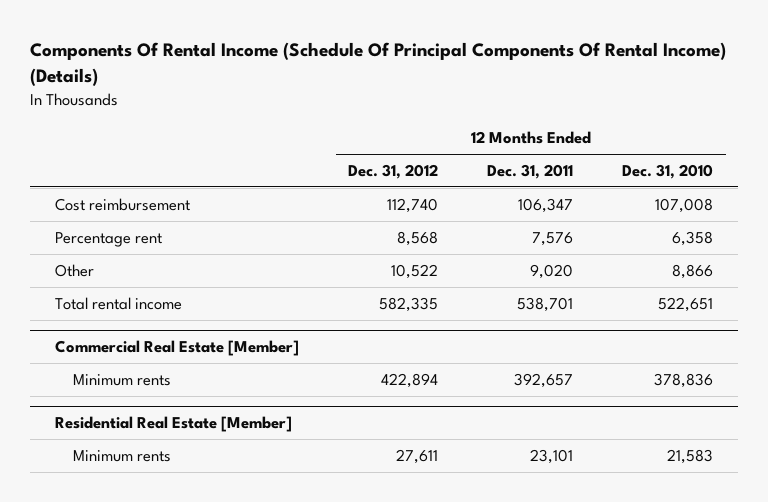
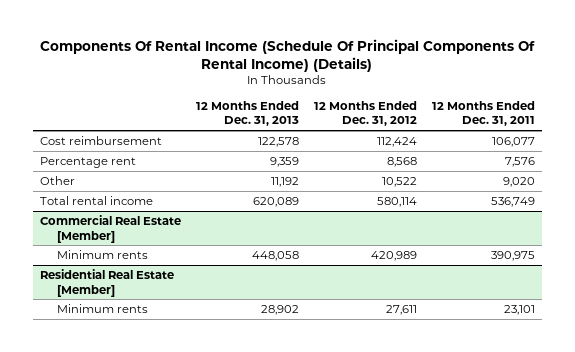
- | 12 Months Ended Dec. 31, 2012 | 12 Months Ended Dec. 31, 2011 | 12 Months Ended Dec. 31, 2010
+ | 12 Months Ended Dec. 31, 2013 | 12 Months Ended Dec. 31, 2012 | 12 Months Ended Dec. 31, 2011
- Cost reimbursement | 112,740 | 106,347 | 107,008
+ Cost reimbursement | 122,578 | 112,424 | 106,077
- Total rental income | 582,335 | 538,701 | 522,651
+ Total rental income | 620,089 | 580,114 | 536,749
@ Commercial Real Estate [Member]
- Minimum rents | 422,894 | 392,657 | 378,836
+ Minimum rents | 448,058 | 420,989 | 390,975

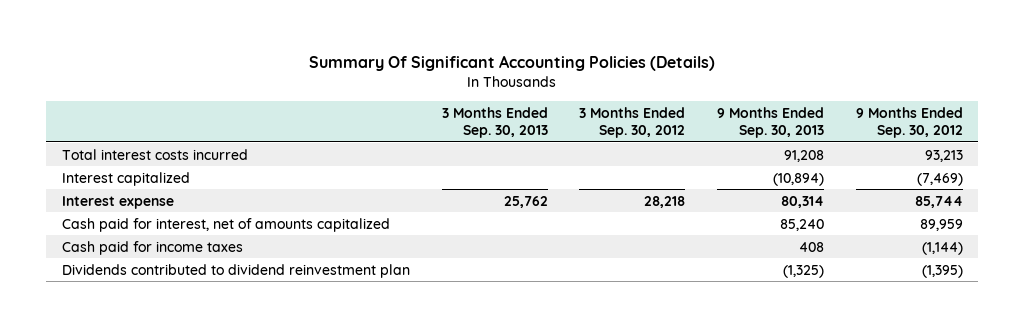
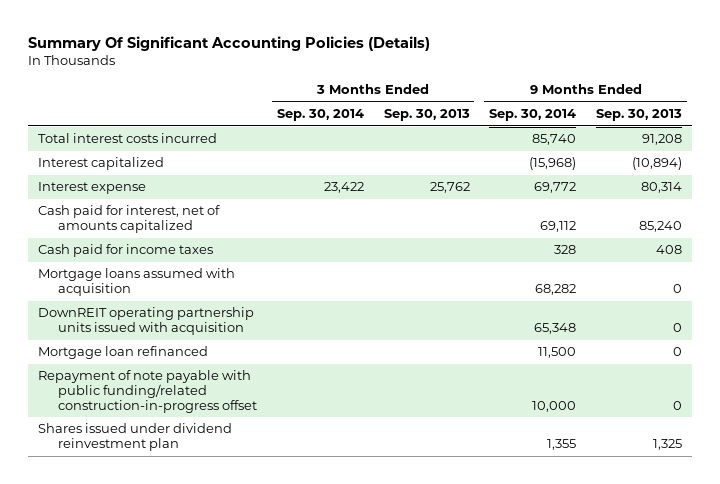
- | 3 Months Ended Sep. 30, 2013 | 3 Months Ended Sep. 30, 2012 | 9 Months Ended Sep. 30, 2013 | 9 Months Ended Sep. 30, 2012
+ | 3 Months Ended Sep. 30, 2014 | 3 Months Ended Sep. 30, 2013 | 9 Months Ended Sep. 30, 2014 | 9 Months Ended Sep. 30, 2013
- Dividends contributed to dividend reinvestment plan | | | (1,325) | (1,395)
+ Mortgage loans assumed with acquisition | | | 68,282 | 0
+ DownREIT operating partnership units issued with acquisition | | | 65,348 | 0
+ Mortgage loan refinanced | | | 11,500 | 0
+ Repayment of note payable with public funding/related construction-in-progress offset | | | 10,000 | 0
+ Shares issued under dividend reinvestment plan | | | 1,355 | 1,325

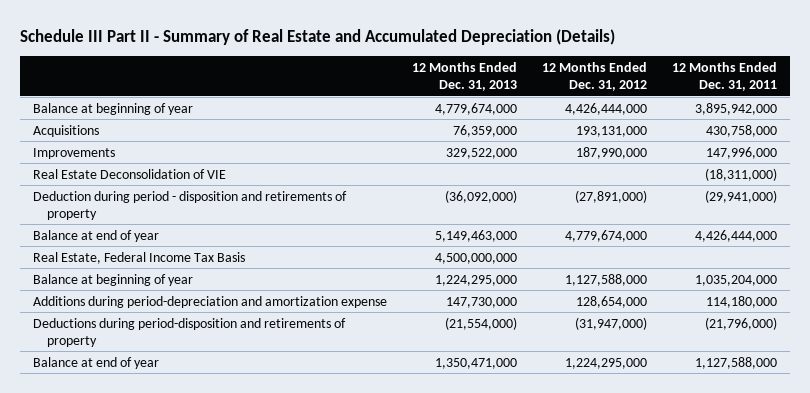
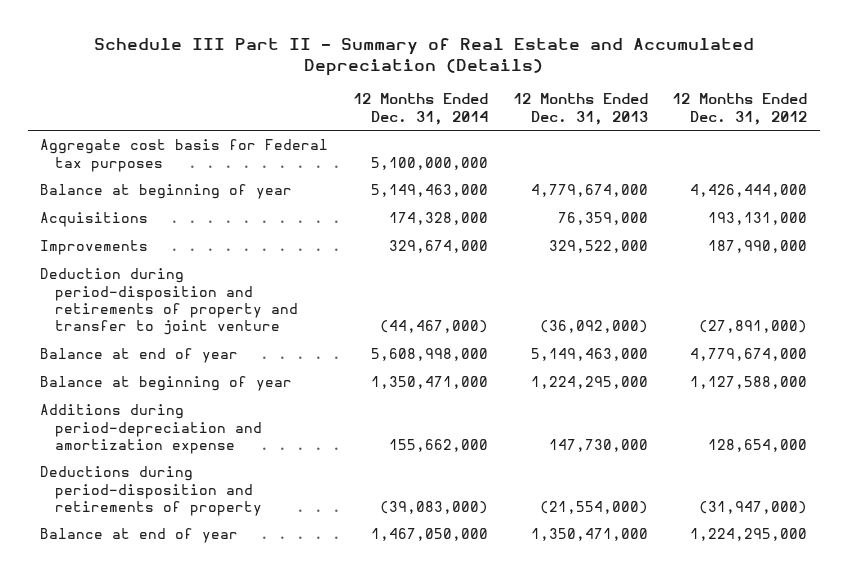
- | 12 Months Ended Dec. 31, 2013 | 12 Months Ended Dec. 31, 2012 | 12 Months Ended Dec. 31, 2011
+ | 12 Months Ended Dec. 31, 2014 | 12 Months Ended Dec. 31, 2013 | 12 Months Ended Dec. 31, 2012
+ Aggregate cost basis for Federal tax purposes | 5,100,000,000 | |
- Real Estate Deconsolidation of VIE | | | (18,311,000)
- Deduction during period - disposition and retirements of property | (36,092,000) | (27,891,000) | (29,941,000)
+ Deduction during period-disposition and retirements of property and transfer to joint venture | (44,467,000) | (36,092,000) | (27,891,000)
- Real Estate, Federal Income Tax Basis | 4,500,000,000 | |

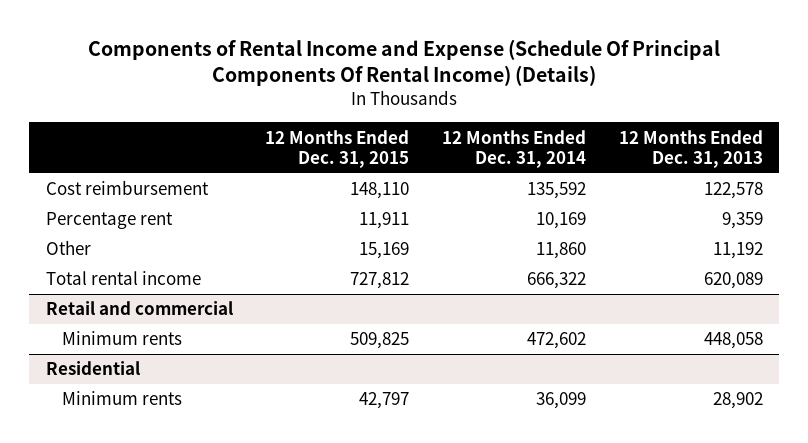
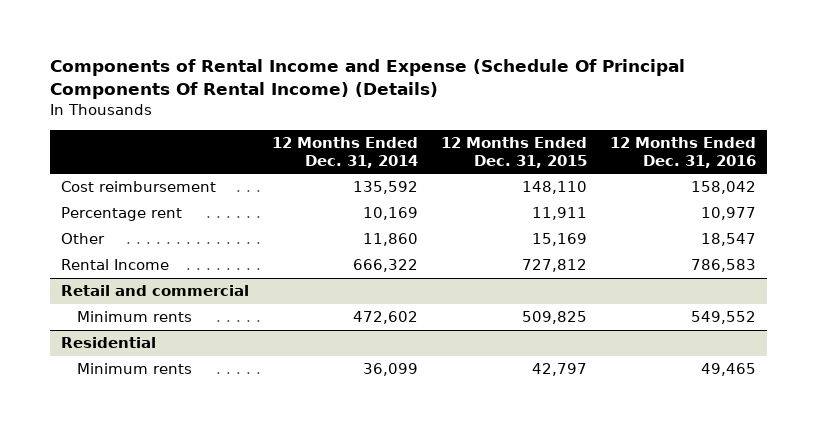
- | 12 Months Ended Dec. 31, 2015 | 12 Months Ended Dec. 31, 2014 | 12 Months Ended Dec. 31, 2013
+ | 12 Months Ended Dec. 31, 2014 | 12 Months Ended Dec. 31, 2015 | 12 Months Ended Dec. 31, 2016
- Total rental income | 727,812 | 666,322 | 620,089
+ Rental Income | 666,322 | 727,812 | 786,583

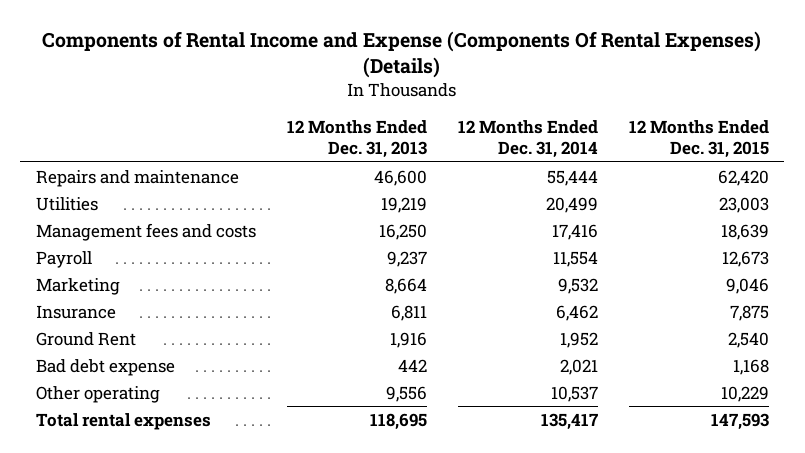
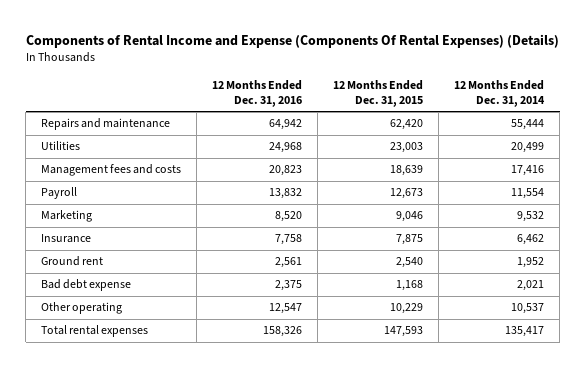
- | 12 Months Ended Dec. 31, 2013 | 12 Months Ended Dec. 31, 2014 | 12 Months Ended Dec. 31, 2015
+ | 12 Months Ended Dec. 31, 2016 | 12 Months Ended Dec. 31, 2015 | 12 Months Ended Dec. 31, 2014
- Ground Rent | 1,916 | 1,952 | 2,540
+ Ground rent | 2,561 | 2,540 | 1,952

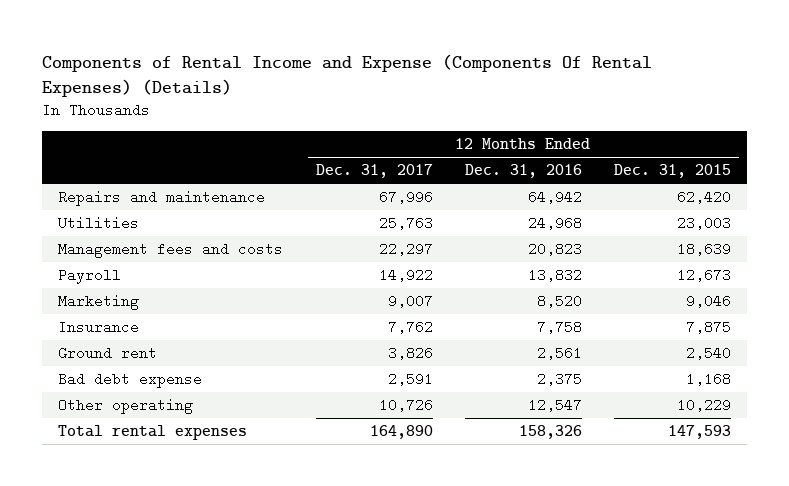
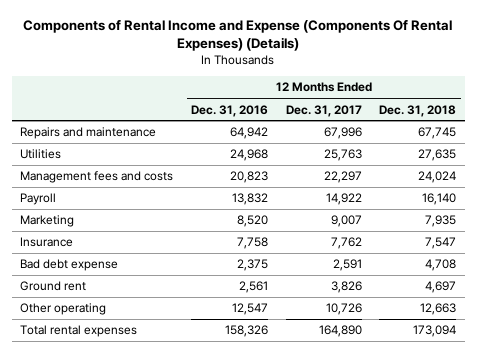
- | 12 Months Ended Dec. 31, 2017 | 12 Months Ended Dec. 31, 2016 | 12 Months Ended Dec. 31, 2015
+ | 12 Months Ended Dec. 31, 2016 | 12 Months Ended Dec. 31, 2017 | 12 Months Ended Dec. 31, 2018
moved down: Ground rent | 2,561 | 3,826 | 4,697

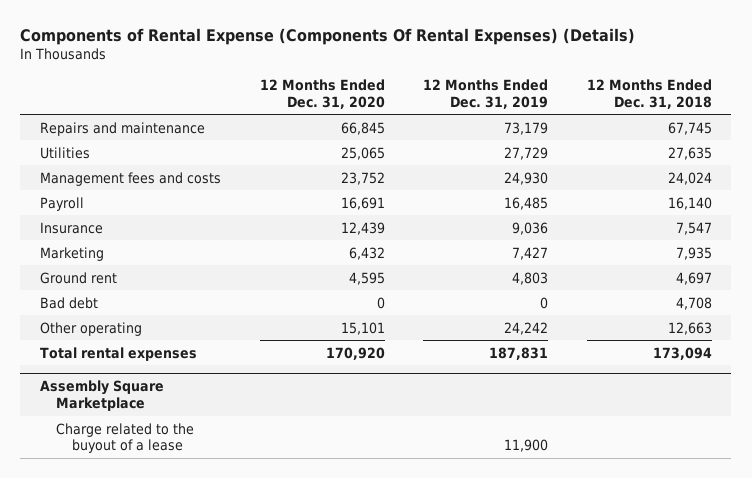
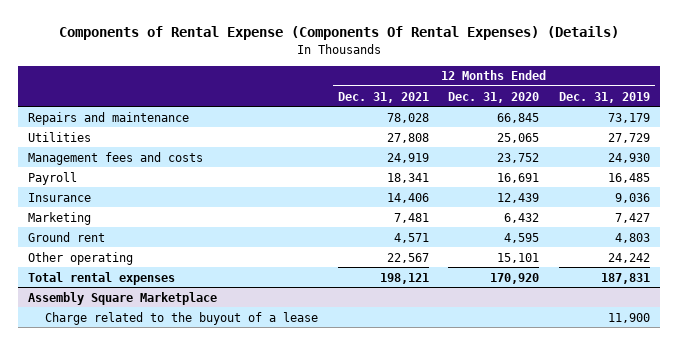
- | 12 Months Ended Dec. 31, 2020 | 12 Months Ended Dec. 31, 2019 | 12 Months Ended Dec. 31, 2018
+ | 12 Months Ended Dec. 31, 2021 | 12 Months Ended Dec. 31, 2020 | 12 Months Ended Dec. 31, 2019
- Bad debt | 0 | 0 | 4,708

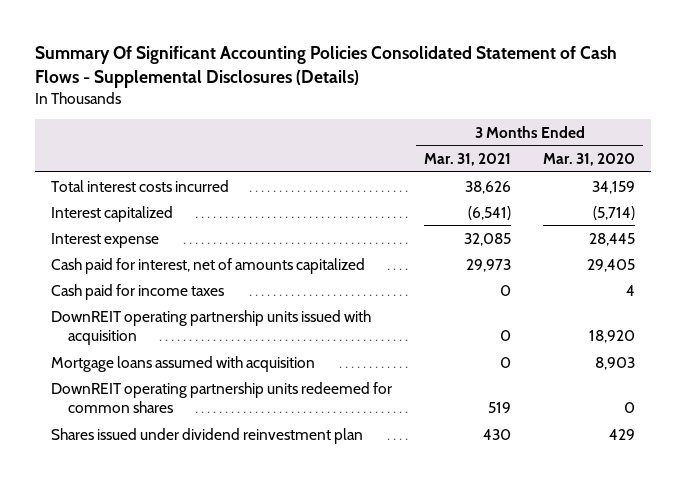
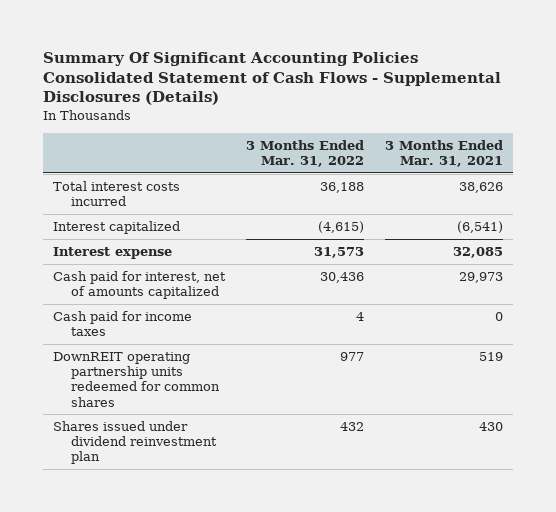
- | 3 Months Ended Mar. 31, 2021 | 3 Months Ended Mar. 31, 2020
+ | 3 Months Ended Mar. 31, 2022 | 3 Months Ended Mar. 31, 2021
- DownREIT operating partnership units issued with acquisition | 0 | 18,920
- Mortgage loans assumed with acquisition | 0 | 8,903

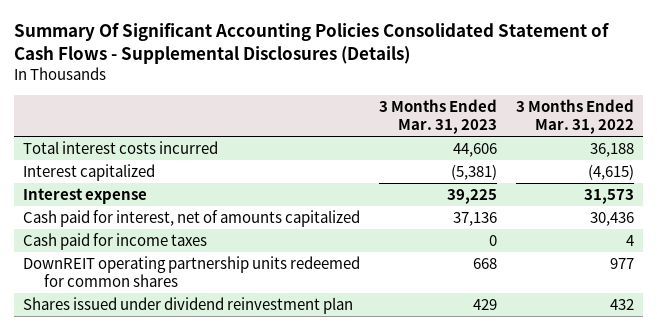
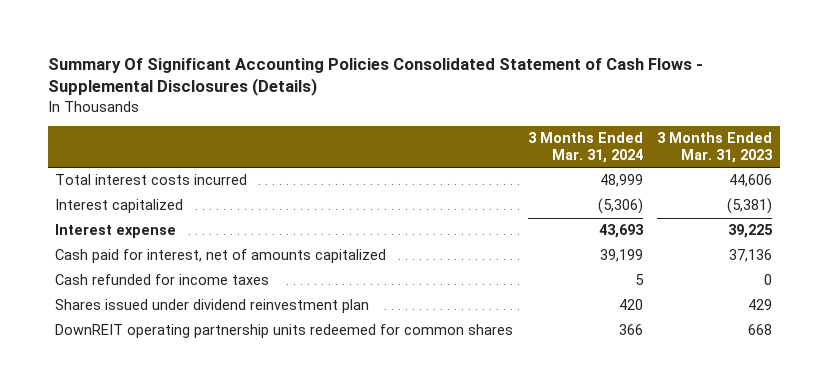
- | 3 Months Ended Mar. 31, 2023 | 3 Months Ended Mar. 31, 2022
+ | 3 Months Ended Mar. 31, 2024 | 3 Months Ended Mar. 31, 2023
- Cash paid for income taxes | 0 | 4
+ Cash refunded for income taxes | 5 | 0
moved down: DownREIT operating partnership units redeemed for common shares | 366 | 668

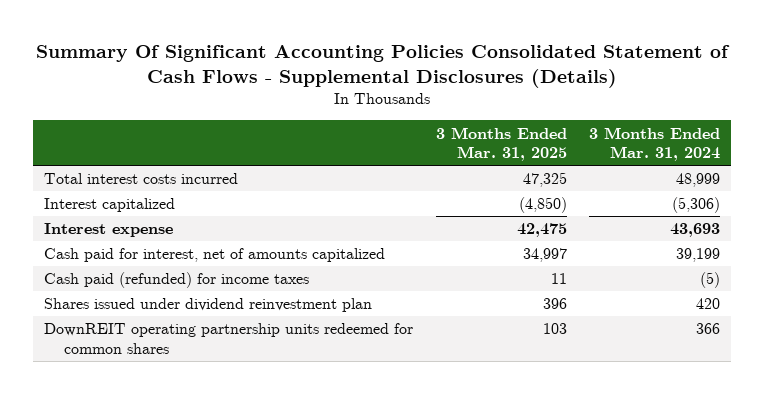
- | 3 Months Ended Mar. 31, 2024 | 3 Months Ended Mar. 31, 2023
+ | 3 Months Ended Mar. 31, 2025 | 3 Months Ended Mar. 31, 2024
- Cash refunded for income taxes | 5 | 0
+ Cash paid (refunded) for income taxes | 11 | (5)

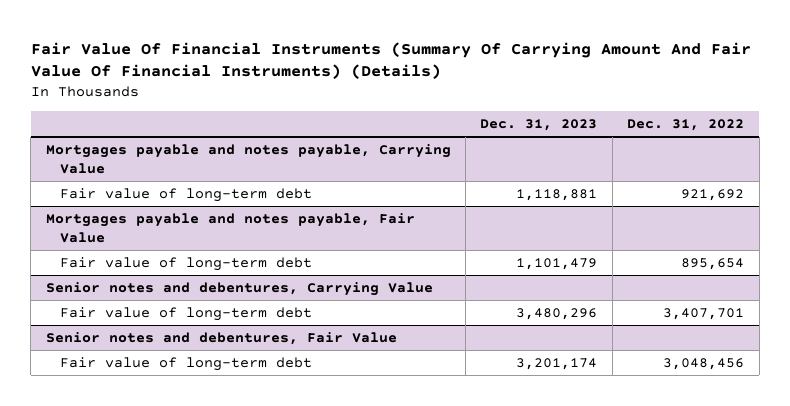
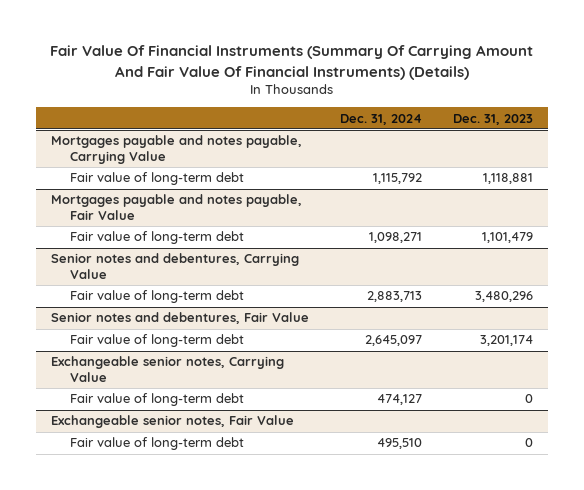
- | Dec. 31, 2023 | Dec. 31, 2022
+ | Dec. 31, 2024 | Dec. 31, 2023
+ Exchangeable senior notes, Carrying Value
+ Fair value of long-term debt | 474,127 | 0
+ Exchangeable senior notes, Fair Value
+ Fair value of long-term debt | 495,510 | 0

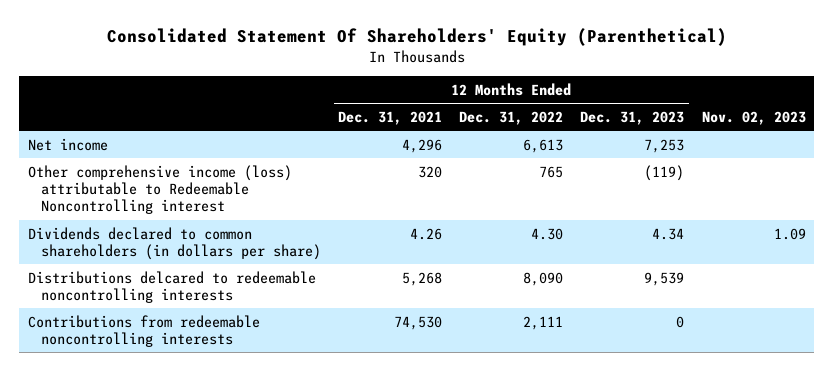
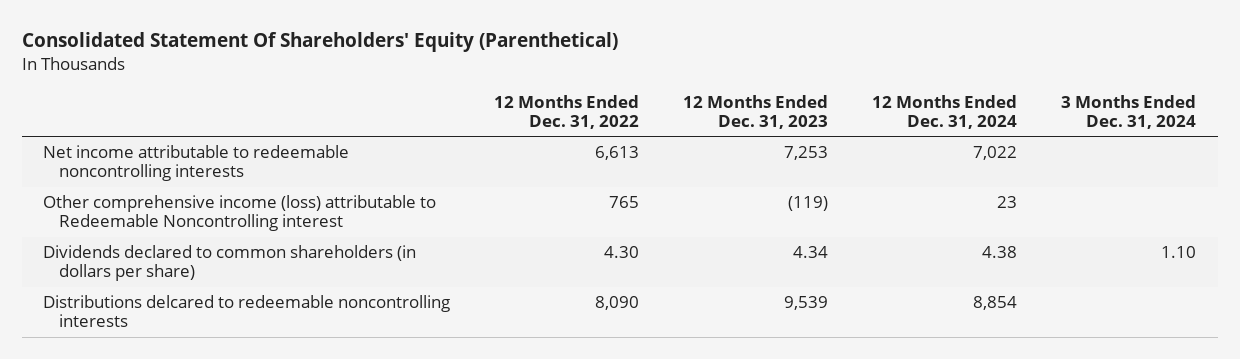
- | 12 Months Ended Dec. 31, 2021 | 12 Months Ended Dec. 31, 2022 | 12 Months Ended Dec. 31, 2023 | Nov. 02, 2023
+ | 12 Months Ended Dec. 31, 2022 | 12 Months Ended Dec. 31, 2023 | 12 Months Ended Dec. 31, 2024 | 3 Months Ended Dec. 31, 2024
- Net income | 4,296 | 6,613 | 7,253 |
+ Net income attributable to redeemable noncontrolling interests | 6,613 | 7,253 | 7,022 |
- Contributions from redeemable noncontrolling interests | 74,530 | 2,111 | 0 |

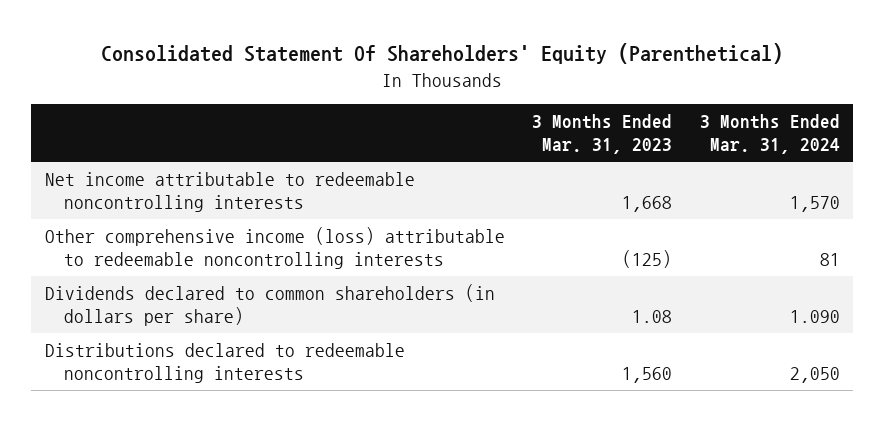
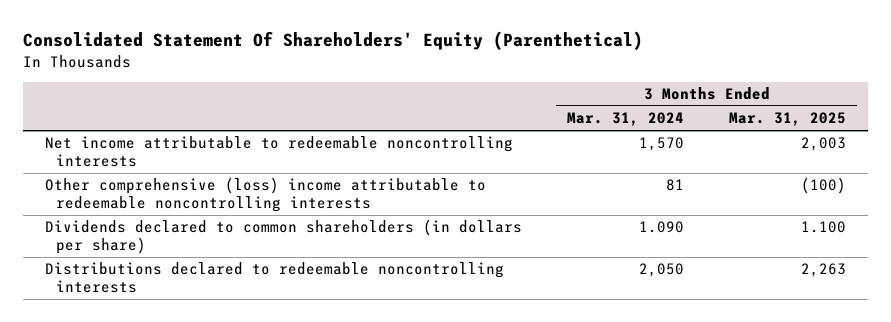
- | 3 Months Ended Mar. 31, 2023 | 3 Months Ended Mar. 31, 2024
+ | 3 Months Ended Mar. 31, 2024 | 3 Months Ended Mar. 31, 2025
- Other comprehensive income (loss) attributable to redeemable noncontrolling interests | (125) | 81
+ Other comprehensive (loss) income attributable to redeemable noncontrolling interests | 81 | (100)

